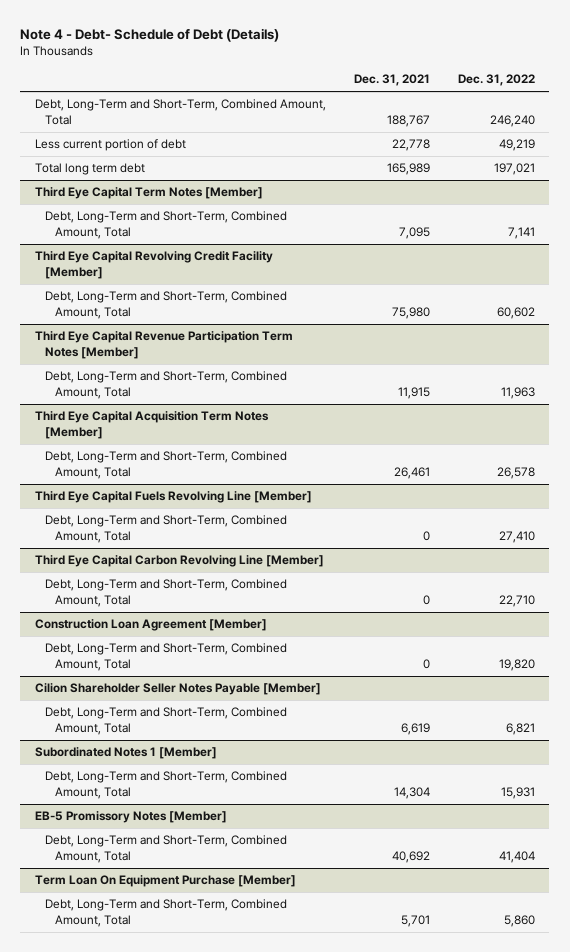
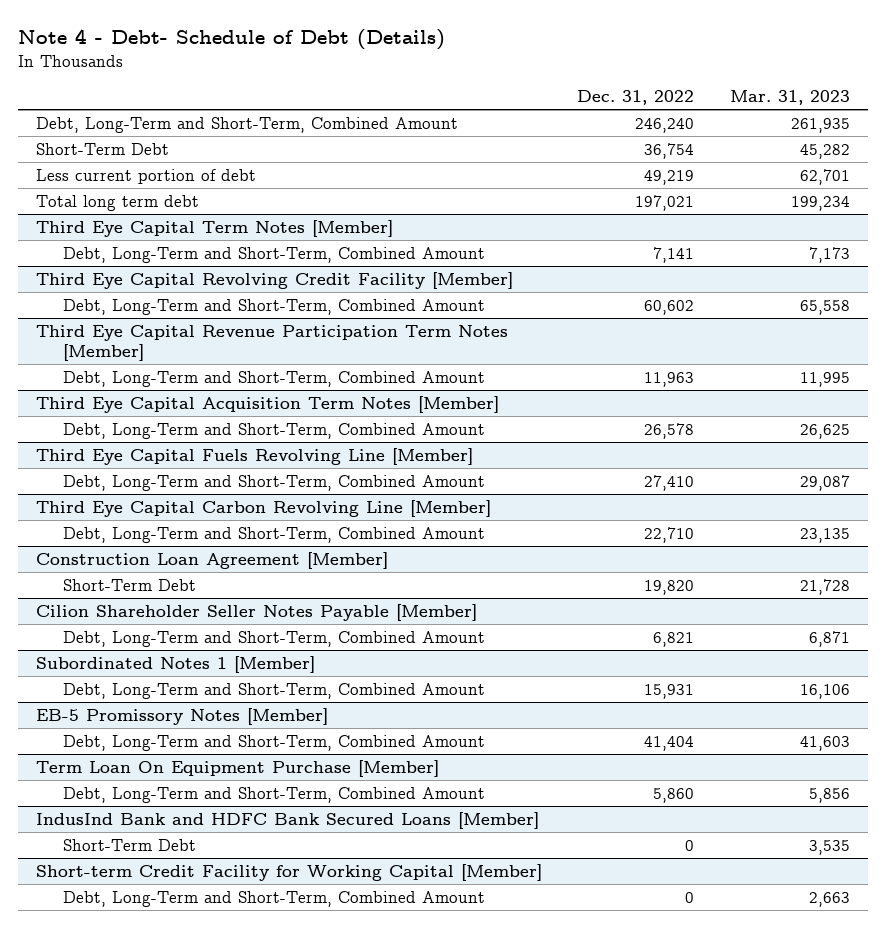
- | Dec. 31, 2021 | Dec. 31, 2022
+ | Dec. 31, 2022 | Mar. 31, 2023
- Debt, Long-Term and Short-Term, Combined Amount, Total | 188,767 | 246,240
+ Debt, Long-Term and Short-Term, Combined Amount | 246,240 | 261,935
+ Short-Term Debt | 36,754 | 45,282
@ Third Eye Capital Term Notes [Member]
- Debt, Long-Term and Short-Term, Combined Amount, Total | 7,095 | 7,141
+ Debt, Long-Term and Short-Term, Combined Amount | 7,141 | 7,173
@ Third Eye Capital Revolving Credit Facility [Member]
- Debt, Long-Term and Short-Term, Combined Amount, Total | 75,980 | 60,602
+ Debt, Long-Term and Short-Term, Combined Amount | 60,602 | 65,558
@ Third Eye Capital Revenue Participation Term Notes [Member]
- Debt, Long-Term and Short-Term, Combined Amount, Total | 11,915 | 11,963
+ Debt, Long-Term and Short-Term, Combined Amount | 11,963 | 11,995
@ Third Eye Capital Acquisition Term Notes [Member]
- Debt, Long-Term and Short-Term, Combined Amount, Total | 26,461 | 26,578
+ Debt, Long-Term and Short-Term, Combined Amount | 26,578 | 26,625
@ Third Eye Capital Fuels Revolving Line [Member]
- Debt, Long-Term and Short-Term, Combined Amount, Total | 0 | 27,410
+ Debt, Long-Term and Short-Term, Combined Amount | 27,410 | 29,087
@ Third Eye Capital Carbon Revolving Line [Member]
- Debt, Long-Term and Short-Term, Combined Amount, Total | 0 | 22,710
+ Debt, Long-Term and Short-Term, Combined Amount | 22,710 | 23,135
@ Construction Loan Agreement [Member]
- Debt, Long-Term and Short-Term, Combined Amount, Total | 0 | 19,820
+ Short-Term Debt | 19,820 | 21,728
@ Cilion Shareholder Seller Notes Payable [Member]
- Debt, Long-Term and Short-Term, Combined Amount, Total | 6,619 | 6,821
+ Debt, Long-Term and Short-Term, Combined Amount | 6,821 | 6,871
@ Subordinated Notes 1 [Member]
- Debt, Long-Term and Short-Term, Combined Amount, Total | 14,304 | 15,931
+ Debt, Long-Term and Short-Term, Combined Amount | 15,931 | 16,106
@ EB-5 Promissory Notes [Member]
- Debt, Long-Term and Short-Term, Combined Amount, Total | 40,692 | 41,404
+ Debt, Long-Term and Short-Term, Combined Amount | 41,404 | 41,603
@ Term Loan On Equipment Purchase [Member]
- Debt, Long-Term and Short-Term, Combined Amount, Total | 5,701 | 5,860
+ Debt, Long-Term and Short-Term, Combined Amount | 5,860 | 5,856
+ IndusInd Bank and HDFC Bank Secured Loans [Member]
+ Short-Term Debt | 0 | 3,535
+ Short-term Credit Facility for Working Capital [Member]
+ Debt, Long-Term and Short-Term, Combined Amount | 0 | 2,663

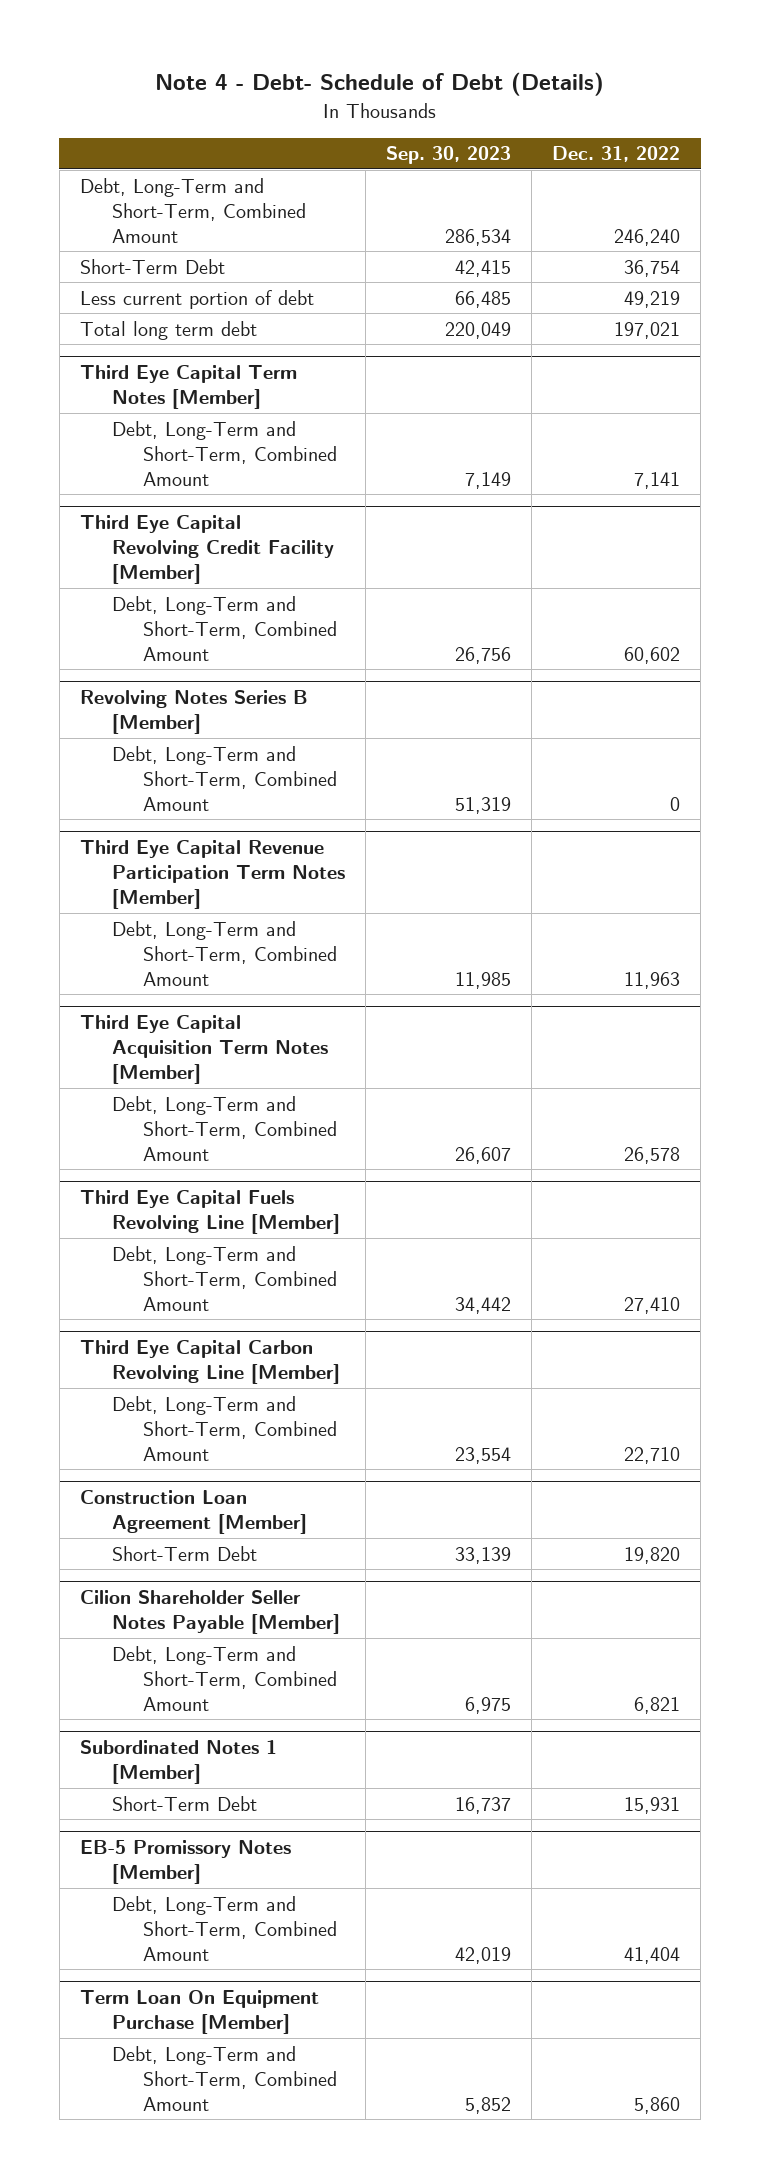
- | Dec. 31, 2022 | Mar. 31, 2023
+ | Sep. 30, 2023 | Dec. 31, 2022
+ Revolving Notes Series B [Member]
+ Debt, Long-Term and Short-Term, Combined Amount | 51,319 | 0
@ Subordinated Notes 1 [Member]
- Debt, Long-Term and Short-Term, Combined Amount | 15,931 | 16,106
+ Short-Term Debt | 16,737 | 15,931
- IndusInd Bank and HDFC Bank Secured Loans [Member]
- Short-Term Debt | 0 | 3,535
- Short-term Credit Facility for Working Capital [Member]
- Debt, Long-Term and Short-Term, Combined Amount | 0 | 2,663

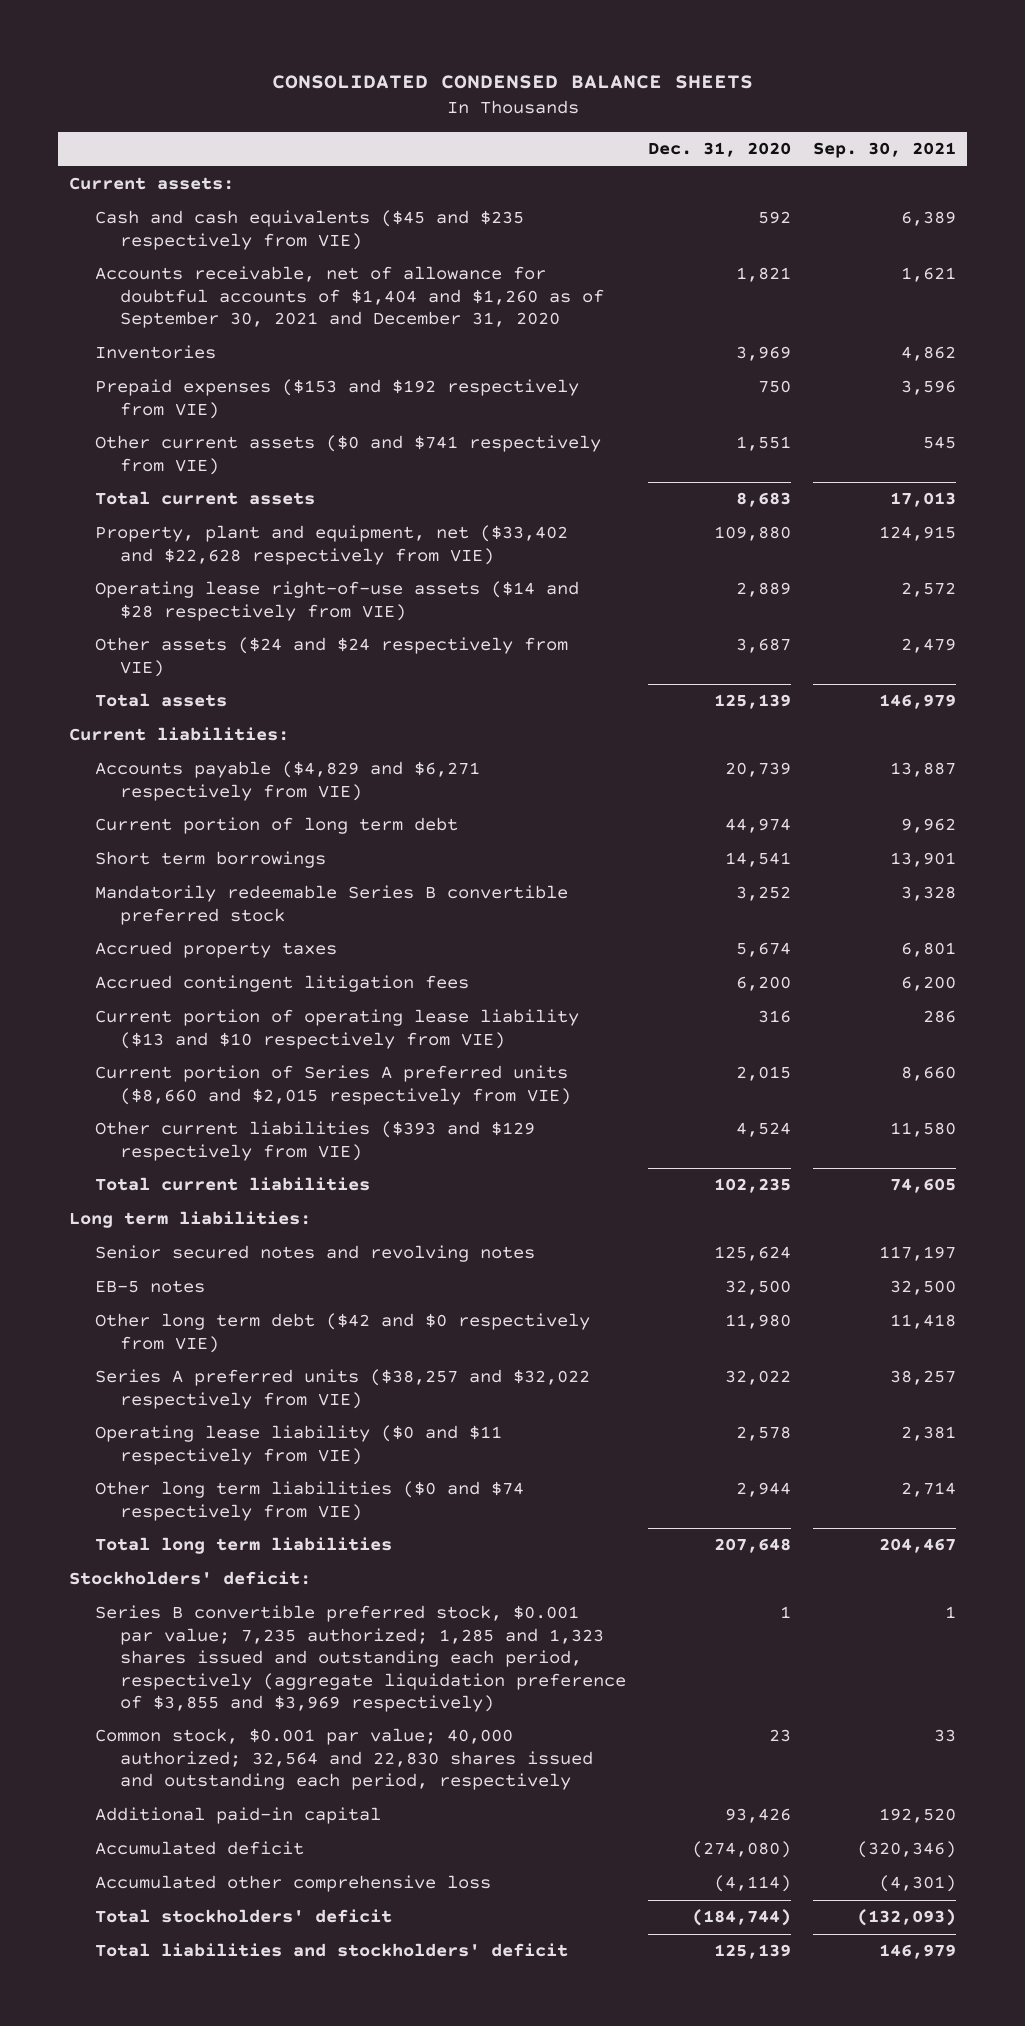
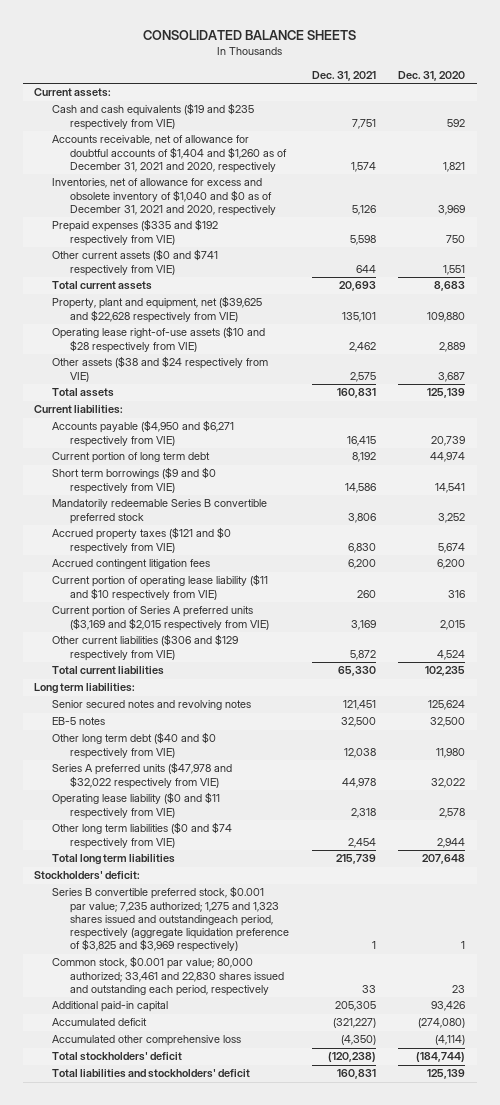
- CONSOLIDATED CONDENSED BALANCE SHEETS
+ CONSOLIDATED BALANCE SHEETS
- | Dec. 31, 2020 | Sep. 30, 2021
+ | Dec. 31, 2021 | Dec. 31, 2020
- Cash and cash equivalents ($45 and $235 respectively from VIE) | 592 | 6,389
- Accounts receivable, net of allowance for doubtful accounts of $1,404 and $1,260 as of September 30, 2021 and December 31, 2020 | 1,821 | 1,621
- Inventories | 3,969 | 4,862
- Prepaid expenses ($153 and $192 respectively from VIE) | 750 | 3,596
+ Cash and cash equivalents ($19 and $235 respectively from VIE) | 7,751 | 592
+ Accounts receivable, net of allowance for doubtful accounts of $1,404 and $1,260 as of December 31, 2021 and 2020, respectively | 1,574 | 1,821
+ Inventories, net of allowance for excess and obsolete inventory of $1,040 and $0 as of December 31, 2021 and 2020, respectively | 5,126 | 3,969
+ Prepaid expenses ($335 and $192 respectively from VIE) | 5,598 | 750
- Property, plant and equipment, net ($33,402 and $22,628 respectively from VIE) | 109,880 | 124,915
- Operating lease right-of-use assets ($14 and $28 respectively from VIE) | 2,889 | 2,572
- Other assets ($24 and $24 respectively from VIE) | 3,687 | 2,479
+ Property, plant and equipment, net ($39,625 and $22,628 respectively from VIE) | 135,101 | 109,880
+ Operating lease right-of-use assets ($10 and $28 respectively from VIE) | 2,462 | 2,889
+ Other assets ($38 and $24 respectively from VIE) | 2,575 | 3,687
- Accounts payable ($4,829 and $6,271 respectively from VIE) | 20,739 | 13,887
+ Accounts payable ($4,950 and $6,271 respectively from VIE) | 16,415 | 20,739
- Short term borrowings | 14,541 | 13,901
+ Short term borrowings ($9 and $0 respectively from VIE) | 14,586 | 14,541
- Accrued property taxes | 5,674 | 6,801
+ Accrued property taxes ($121 and $0 respectively from VIE) | 6,830 | 5,674
- Current portion of operating lease liability ($13 and $10 respectively from VIE) | 316 | 286
- Current portion of Series A preferred units ($8,660 and $2,015 respectively from VIE) | 2,015 | 8,660
- Other current liabilities ($393 and $129 respectively from VIE) | 4,524 | 11,580
+ Current portion of operating lease liability ($11 and $10 respectively from VIE) | 260 | 316
+ Current portion of Series A preferred units ($3,169 and $2,015 respectively from VIE) | 3,169 | 2,015
+ Other current liabilities ($306 and $129 respectively from VIE) | 5,872 | 4,524
- Other long term debt ($42 and $0 respectively from VIE) | 11,980 | 11,418
- Series A preferred units ($38,257 and $32,022 respectively from VIE) | 32,022 | 38,257
+ Other long term debt ($40 and $0 respectively from VIE) | 12,038 | 11,980
+ Series A preferred units ($47,978 and $32,022 respectively from VIE) | 44,978 | 32,022
- Series B convertible preferred stock, $0.001 par value; 7,235 authorized; 1,285 and 1,323 shares issued and outstanding each period, respectively (aggregate liquidation preference of $3,855 and $3,969 respectively) | 1 | 1
- Common stock, $0.001 par value; 40,000 authorized; 32,564 and 22,830 shares issued and outstanding each period, respectively | 23 | 33
+ Series B convertible preferred stock, $0.001 par value; 7,235 authorized; 1,275 and 1,323 shares issued and outstandingeach period, respectively (aggregate liquidation preference of $3,825 and $3,969 respectively) | 1 | 1
+ Common stock, $0.001 par value; 80,000 authorized; 33,461 and 22,830 shares issued and outstanding each period, respectively | 33 | 23

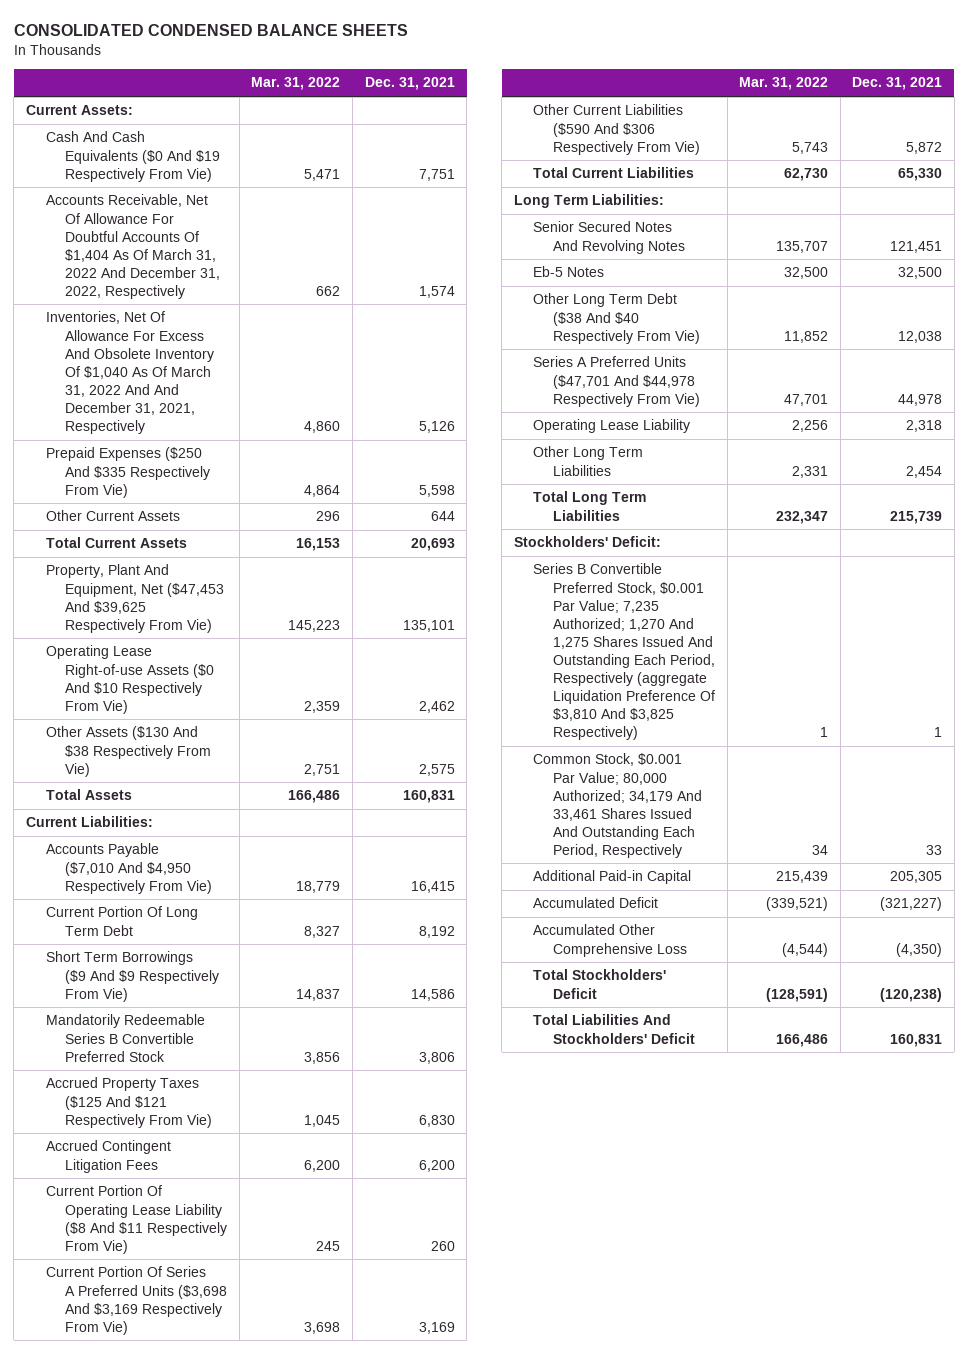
- CONSOLIDATED BALANCE SHEETS
+ CONSOLIDATED CONDENSED BALANCE SHEETS
- | Dec. 31, 2021 | Dec. 31, 2020
+ | Mar. 31, 2022 | Dec. 31, 2021
- Current assets:
- Cash and cash equivalents ($19 and $235 respectively from VIE) | 7,751 | 592
- Accounts receivable, net of allowance for doubtful accounts of $1,404 and $1,260 as of December 31, 2021 and 2020, respectively | 1,574 | 1,821
- Inventories, net of allowance for excess and obsolete inventory of $1,040 and $0 as of December 31, 2021 and 2020, respectively | 5,126 | 3,969
- Prepaid expenses ($335 and $192 respectively from VIE) | 5,598 | 750
- Other current assets ($0 and $741 respectively from VIE) | 644 | 1,551
- Total current assets | 20,693 | 8,683
- Property, plant and equipment, net ($39,625 and $22,628 respectively from VIE) | 135,101 | 109,880
- Operating lease right-of-use assets ($10 and $28 respectively from VIE) | 2,462 | 2,889
- Other assets ($38 and $24 respectively from VIE) | 2,575 | 3,687
- Total assets | 160,831 | 125,139
- Current liabilities:
- Accounts payable ($4,950 and $6,271 respectively from VIE) | 16,415 | 20,739
- Current portion of long term debt | 8,192 | 44,974
- Short term borrowings ($9 and $0 respectively from VIE) | 14,586 | 14,541
- Mandatorily redeemable Series B convertible preferred stock | 3,806 | 3,252
- Accrued property taxes ($121 and $0 respectively from VIE) | 6,830 | 5,674
- Accrued contingent litigation fees | 6,200 | 6,200
- Current portion of operating lease liability ($11 and $10 respectively from VIE) | 260 | 316
- Current portion of Series A preferred units ($3,169 and $2,015 respectively from VIE) | 3,169 | 2,015
- Other current liabilities ($306 and $129 respectively from VIE) | 5,872 | 4,524
- Total current liabilities | 65,330 | 102,235
- Long term liabilities:
- Senior secured notes and revolving notes | 121,451 | 125,624
- EB-5 notes | 32,500 | 32,500
- Other long term debt ($40 and $0 respectively from VIE) | 12,038 | 11,980
- Series A preferred units ($47,978 and $32,022 respectively from VIE) | 44,978 | 32,022
- Operating lease liability ($0 and $11 respectively from VIE) | 2,318 | 2,578
- Other long term liabilities ($0 and $74 respectively from VIE) | 2,454 | 2,944
- Total long term liabilities | 215,739 | 207,648
- Stockholders' deficit:
- Series B convertible preferred stock, $0.001 par value; 7,235 authorized; 1,275 and 1,323 shares issued and outstandingeach period, respectively (aggregate liquidation preference of $3,825 and $3,969 respectively) | 1 | 1
- Common stock, $0.001 par value; 80,000 authorized; 33,461 and 22,830 shares issued and outstanding each period, respectively | 33 | 23
- Additional paid-in capital | 205,305 | 93,426
- Accumulated deficit | (321,227) | (274,080)
- Accumulated other comprehensive loss | (4,350) | (4,114)
- Total stockholders' deficit | (120,238) | (184,744)
- Total liabilities and stockholders' deficit | 160,831 | 125,139
+ Current Assets:
+ Cash And Cash Equivalents ($0 And $19 Respectively From Vie) | 5,471 | 7,751
+ Accounts Receivable, Net Of Allowance For Doubtful Accounts Of $1,404 As Of March 31, 2022 And December 31, 2022, Respectively | 662 | 1,574
+ Inventories, Net Of Allowance For Excess And Obsolete Inventory Of $1,040 As Of March 31, 2022 And And December 31, 2021, Respectively | 4,860 | 5,126
+ Prepaid Expenses ($250 And $335 Respectively From Vie) | 4,864 | 5,598
+ Other Current Assets | 296 | 644
+ Total Current Assets | 16,153 | 20,693
+ Property, Plant And Equipment, Net ($47,453 And $39,625 Respectively From Vie) | 145,223 | 135,101
+ Operating Lease Right-of-use Assets ($0 And $10 Respectively From Vie) | 2,359 | 2,462
+ Other Assets ($130 And $38 Respectively From Vie) | 2,751 | 2,575
+ Total Assets | 166,486 | 160,831
+ Current Liabilities:
+ Accounts Payable ($7,010 And $4,950 Respectively From Vie) | 18,779 | 16,415
+ Current Portion Of Long Term Debt | 8,327 | 8,192
+ Short Term Borrowings ($9 And $9 Respectively From Vie) | 14,837 | 14,586
+ Mandatorily Redeemable Series B Convertible Preferred Stock | 3,856 | 3,806
+ Accrued Property Taxes ($125 And $121 Respectively From Vie) | 1,045 | 6,830
+ Accrued Contingent Litigation Fees | 6,200 | 6,200
+ Current Portion Of Operating Lease Liability ($8 And $11 Respectively From Vie) | 245 | 260
+ Current Portion Of Series A Preferred Units ($3,698 And $3,169 Respectively From Vie) | 3,698 | 3,169
+ Other Current Liabilities ($590 And $306 Respectively From Vie) | 5,743 | 5,872
+ Total Current Liabilities | 62,730 | 65,330
+ Long Term Liabilities:
+ Senior Secured Notes And Revolving Notes | 135,707 | 121,451
+ Eb-5 Notes | 32,500 | 32,500
+ Other Long Term Debt ($38 And $40 Respectively From Vie) | 11,852 | 12,038
+ Series A Preferred Units ($47,701 And $44,978 Respectively From Vie) | 47,701 | 44,978
+ Operating Lease Liability | 2,256 | 2,318
+ Other Long Term Liabilities | 2,331 | 2,454
+ Total Long Term Liabilities | 232,347 | 215,739
+ Stockholders' Deficit:
+ Series B Convertible Preferred Stock, $0.001 Par Value; 7,235 Authorized; 1,270 And 1,275 Shares Issued And Outstanding Each Period, Respectively (aggregate Liquidation Preference Of $3,810 And $3,825 Respectively) | 1 | 1
+ Common Stock, $0.001 Par Value; 80,000 Authorized; 34,179 And 33,461 Shares Issued And Outstanding Each Period, Respectively | 34 | 33
+ Additional Paid-in Capital | 215,439 | 205,305
+ Accumulated Deficit | (339,521) | (321,227)
+ Accumulated Other Comprehensive Loss | (4,544) | (4,350)
+ Total Stockholders' Deficit | (128,591) | (120,238)
+ Total Liabilities And Stockholders' Deficit | 166,486 | 160,831

